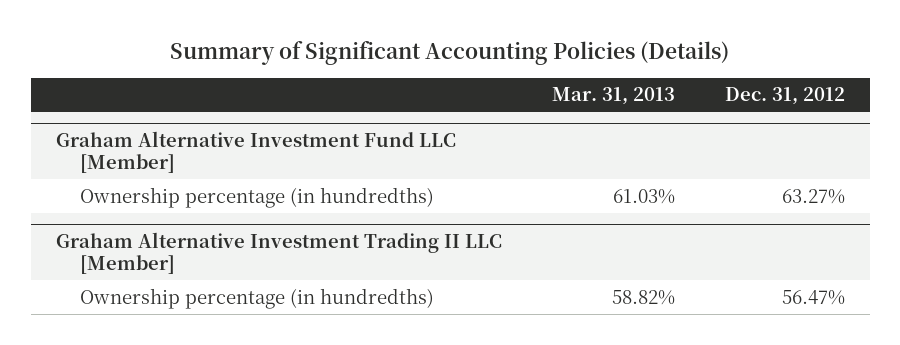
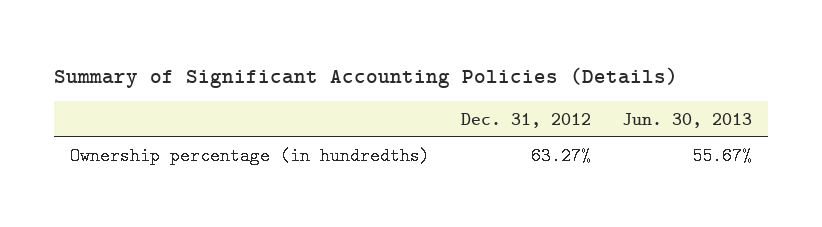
- | Mar. 31, 2013 | Dec. 31, 2012
+ | Dec. 31, 2012 | Jun. 30, 2013
- Graham Alternative Investment Fund LLC [Member]
- Graham Alternative Investment Trading II LLC [Member]
- Ownership percentage (in hundredths) | 58.82% | 56.47%

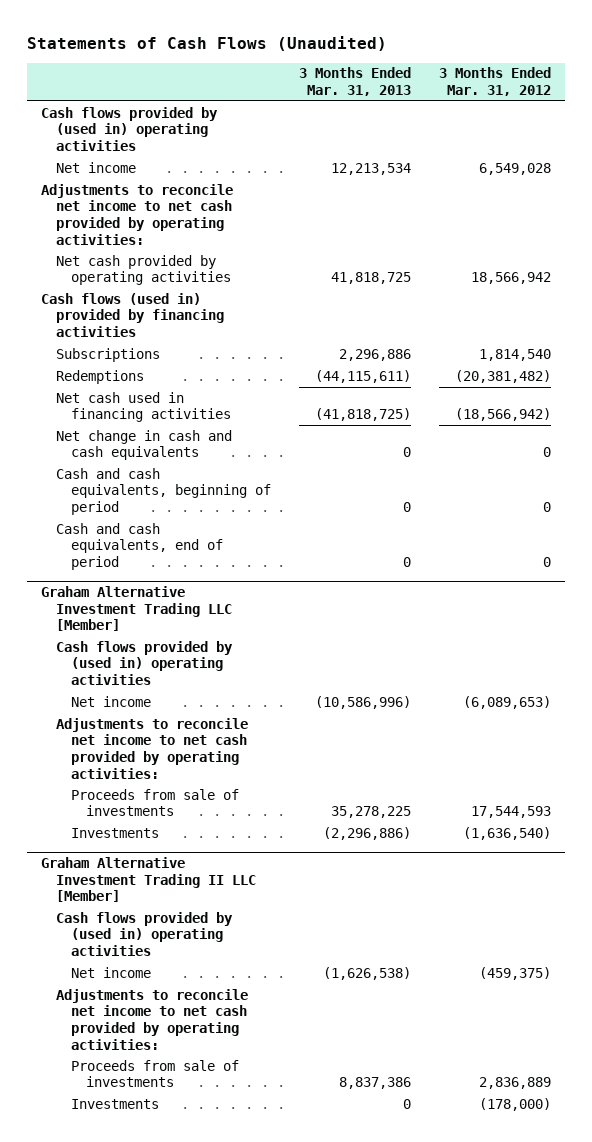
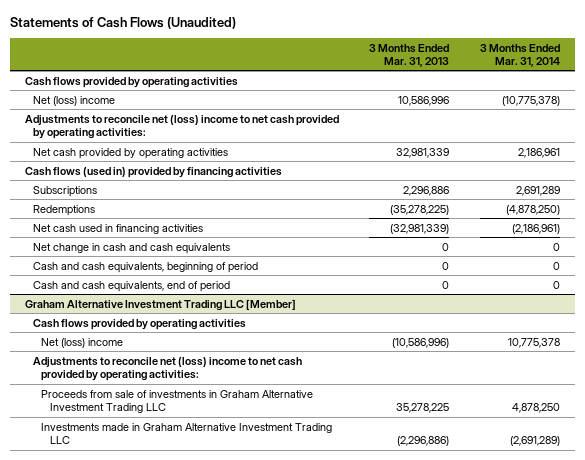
- | 3 Months Ended Mar. 31, 2013 | 3 Months Ended Mar. 31, 2012
+ | 3 Months Ended Mar. 31, 2013 | 3 Months Ended Mar. 31, 2014
- Cash flows provided by (used in) operating activities
- Net income | 12,213,534 | 6,549,028
- Adjustments to reconcile net income to net cash provided by operating activities:
- Net cash provided by operating activities | 41,818,725 | 18,566,942
+ Cash flows provided by operating activities
+ Net (loss) income | 10,586,996 | (10,775,378)
+ Adjustments to reconcile net (loss) income to net cash provided by operating activities:
+ Net cash provided by operating activities | 32,981,339 | 2,186,961
- Redemptions | (44,115,611) | (20,381,482)
- Net cash used in financing activities | (41,818,725) | (18,566,942)
+ Redemptions | (35,278,225) | (4,878,250)
+ Net cash used in financing activities | (32,981,339) | (2,186,961)
@ Graham Alternative Investment Trading LLC [Member]
- Cash flows provided by (used in) operating activities
- Net income | (10,586,996) | (6,089,653)
- Adjustments to reconcile net income to net cash provided by operating activities:
- Proceeds from sale of investments | 35,278,225 | 17,544,593
- Investments | (2,296,886) | (1,636,540)
- Graham Alternative Investment Trading II LLC [Member]
- Cash flows provided by (used in) operating activities
- Net income | (1,626,538) | (459,375)
- Adjustments to reconcile net income to net cash provided by operating activities:
- Proceeds from sale of investments | 8,837,386 | 2,836,889
- Investments | 0 | (178,000)
@ Graham Alternative Investment Trading LLC [Member]
+ Cash flows provided by operating activities
+ Net (loss) income | (10,586,996) | 10,775,378
+ Adjustments to reconcile net (loss) income to net cash provided by operating activities:
+ Proceeds from sale of investments in Graham Alternative Investment Trading LLC | 35,278,225 | 4,878,250
+ Investments made in Graham Alternative Investment Trading LLC | (2,296,886) | (2,691,289)

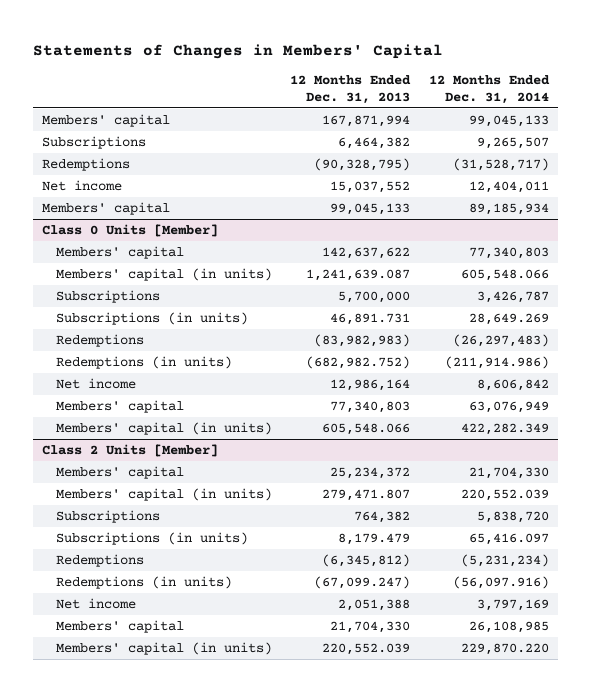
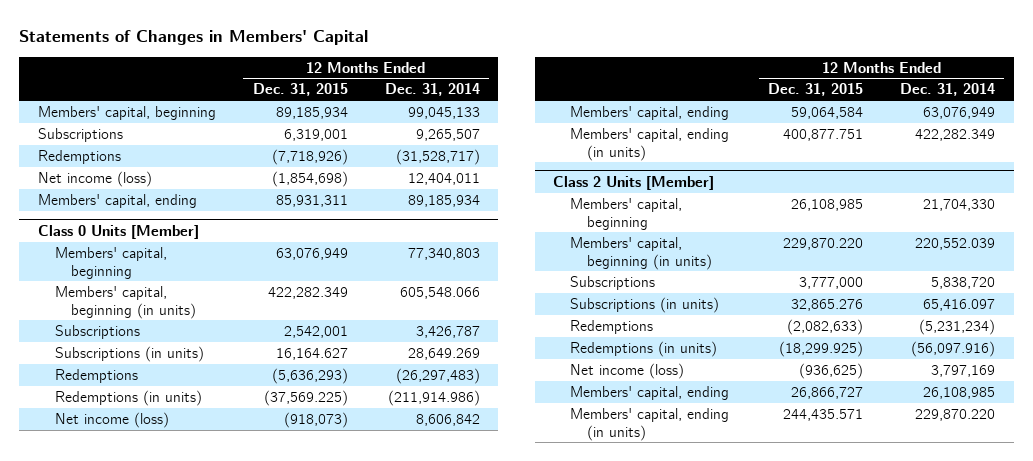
- | 12 Months Ended Dec. 31, 2013 | 12 Months Ended Dec. 31, 2014
+ | 12 Months Ended Dec. 31, 2015 | 12 Months Ended Dec. 31, 2014
- Members' capital | 167,871,994 | 99,045,133
+ Members' capital, beginning | 89,185,934 | 99,045,133
- Net income | 15,037,552 | 12,404,011
- Members' capital | 99,045,133 | 89,185,934
+ Net income (loss) | (1,854,698) | 12,404,011
+ Members' capital, ending | 85,931,311 | 89,185,934
@ Class 0 Units [Member]
- Members' capital | 142,637,622 | 77,340,803
- Members' capital (in units) | 1,241,639.087 | 605,548.066
+ Members' capital, beginning | 63,076,949 | 77,340,803
+ Members' capital, beginning (in units) | 422,282.349 | 605,548.066
- Net income | 12,986,164 | 8,606,842
- Members' capital | 77,340,803 | 63,076,949
- Members' capital (in units) | 605,548.066 | 422,282.349
+ Net income (loss) | (918,073) | 8,606,842
+ Members' capital, ending | 59,064,584 | 63,076,949
+ Members' capital, ending (in units) | 400,877.751 | 422,282.349
@ Class 2 Units [Member]
- Members' capital | 25,234,372 | 21,704,330
- Members' capital (in units) | 279,471.807 | 220,552.039
+ Members' capital, beginning | 26,108,985 | 21,704,330
+ Members' capital, beginning (in units) | 229,870.220 | 220,552.039
- Net income | 2,051,388 | 3,797,169
- Members' capital | 21,704,330 | 26,108,985
- Members' capital (in units) | 220,552.039 | 229,870.220
+ Net income (loss) | (936,625) | 3,797,169
+ Members' capital, ending | 26,866,727 | 26,108,985
+ Members' capital, ending (in units) | 244,435.571 | 229,870.220

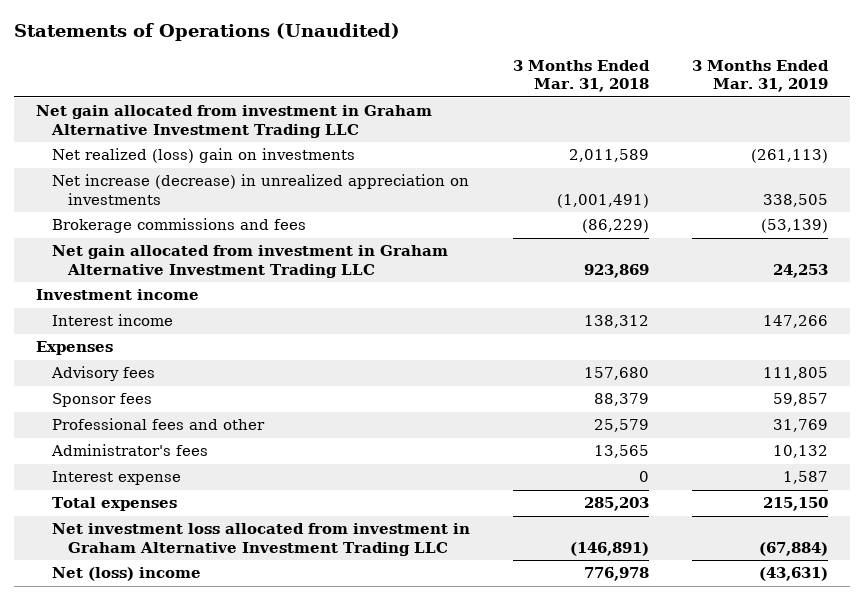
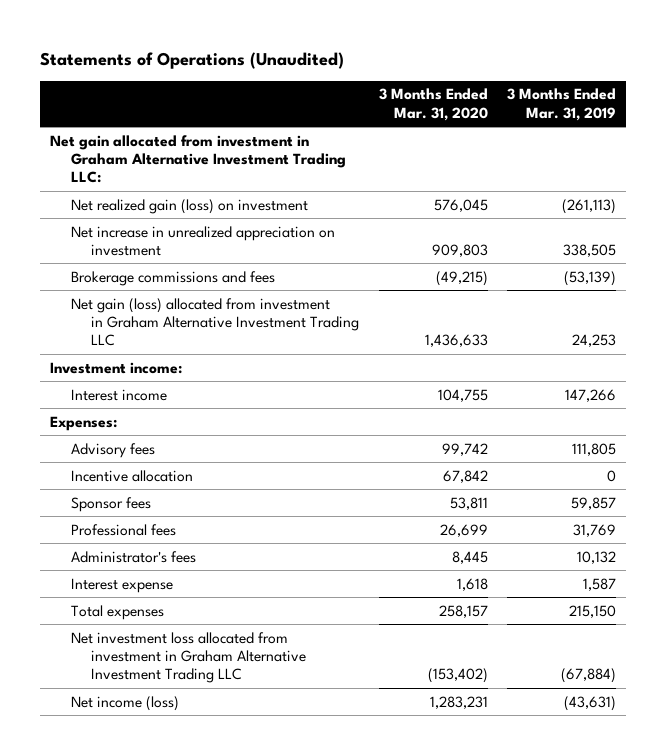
- | 3 Months Ended Mar. 31, 2018 | 3 Months Ended Mar. 31, 2019
+ | 3 Months Ended Mar. 31, 2020 | 3 Months Ended Mar. 31, 2019
- Net gain allocated from investment in Graham Alternative Investment Trading LLC
- Net realized (loss) gain on investments | 2,011,589 | (261,113)
- Net increase (decrease) in unrealized appreciation on investments | (1,001,491) | 338,505
+ Net gain allocated from investment in Graham Alternative Investment Trading LLC:
+ Net realized gain (loss) on investment | 576,045 | (261,113)
+ Net increase in unrealized appreciation on investment | 909,803 | 338,505
- Net gain allocated from investment in Graham Alternative Investment Trading LLC | 923,869 | 24,253
- Investment income
+ Net gain (loss) allocated from investment in Graham Alternative Investment Trading LLC | 1,436,633 | 24,253
+ Investment income:
- Expenses
+ Expenses:
+ Incentive allocation | 67,842 | 0
- Professional fees and other | 25,579 | 31,769
+ Professional fees | 26,699 | 31,769
- Net (loss) income | 776,978 | (43,631)
+ Net income (loss) | 1,283,231 | (43,631)

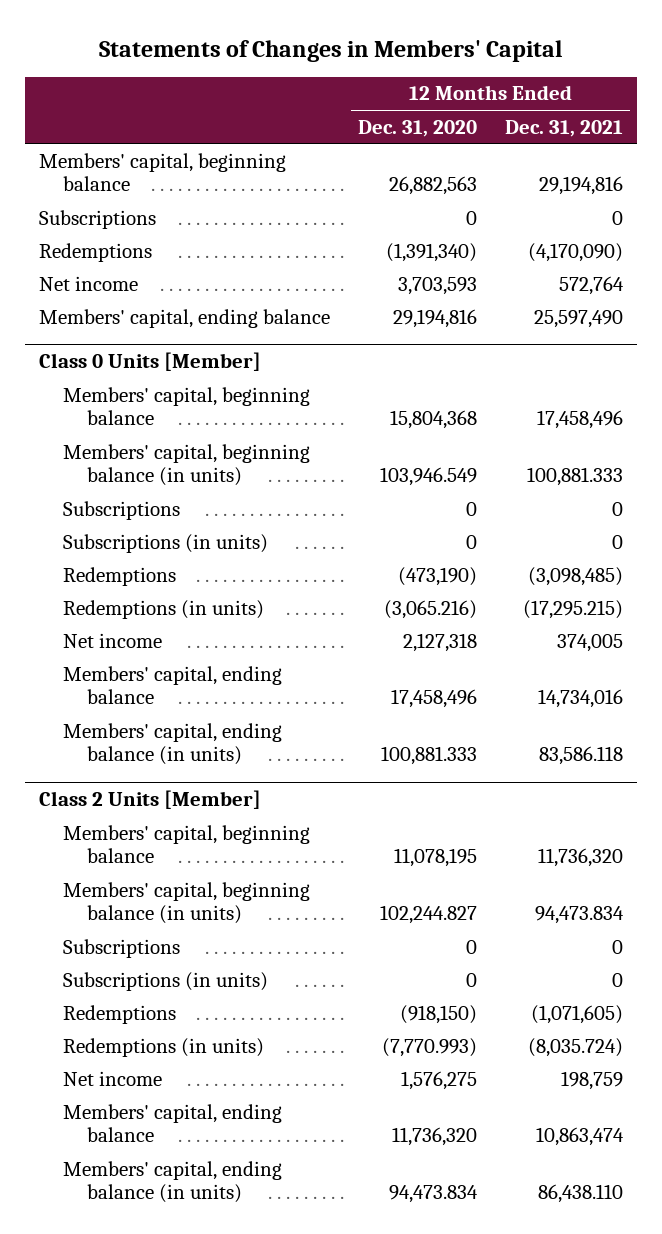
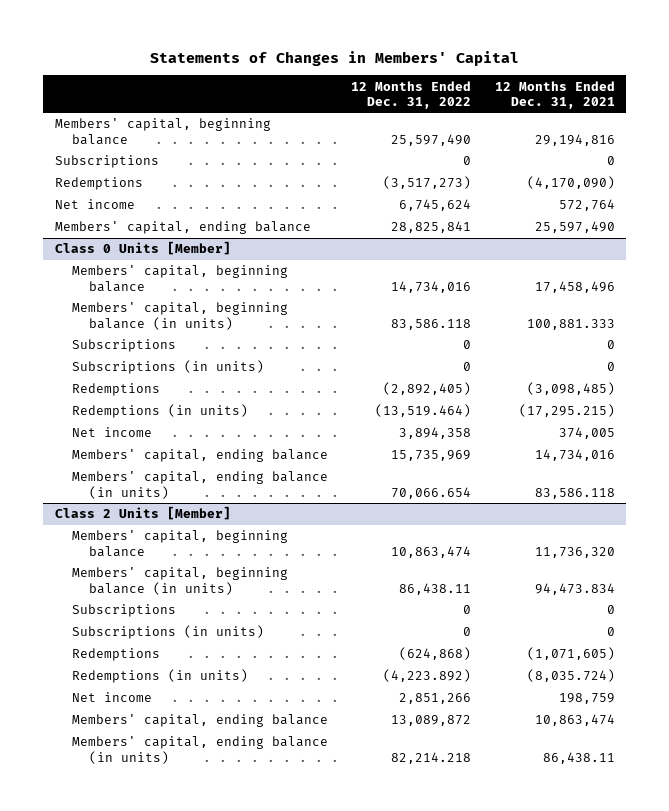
- | 12 Months Ended Dec. 31, 2020 | 12 Months Ended Dec. 31, 2021
+ | 12 Months Ended Dec. 31, 2022 | 12 Months Ended Dec. 31, 2021
@ Class 2 Units [Member]
- Members' capital, ending balance (in units) | 94,473.834 | 86,438.110
+ Members' capital, ending balance (in units) | 82,214.218 | 86,438.11

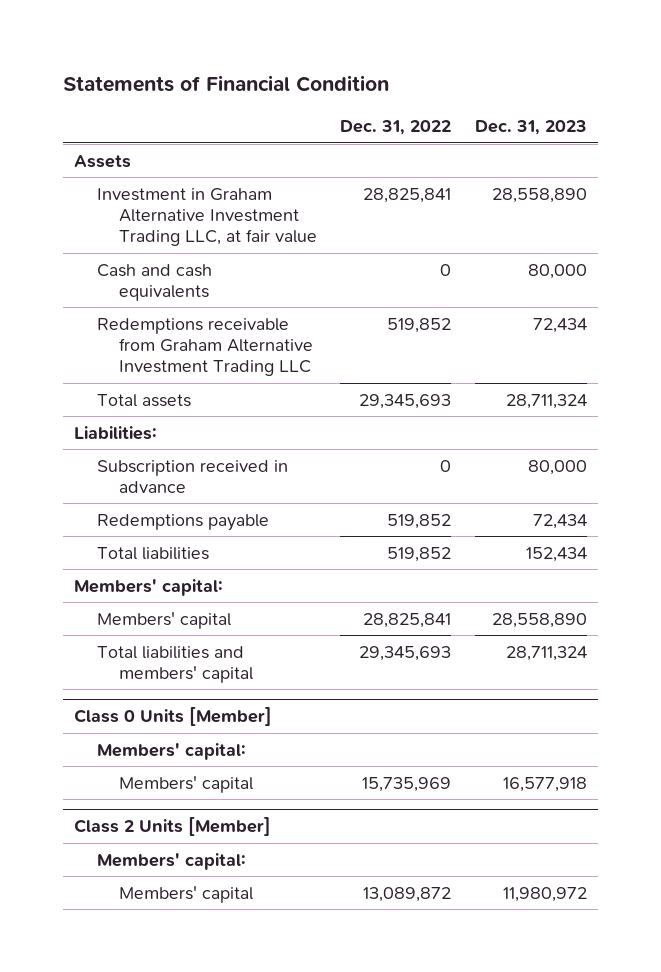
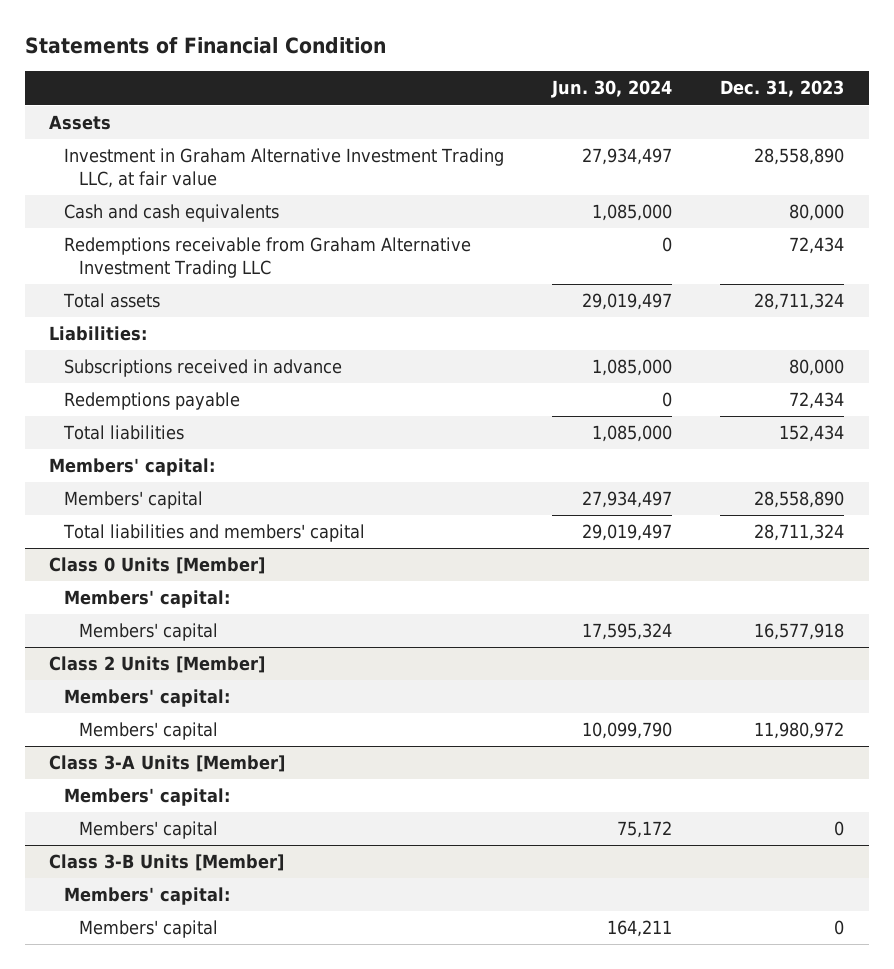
- | Dec. 31, 2022 | Dec. 31, 2023
+ | Jun. 30, 2024 | Dec. 31, 2023
- Subscription received in advance | 0 | 80,000
+ Subscriptions received in advance | 1,085,000 | 80,000
+ Class 3-A Units [Member]
+ Members' capital:
+ Members' capital | 75,172 | 0
+ Class 3-B Units [Member]
+ Members' capital:
+ Members' capital | 164,211 | 0

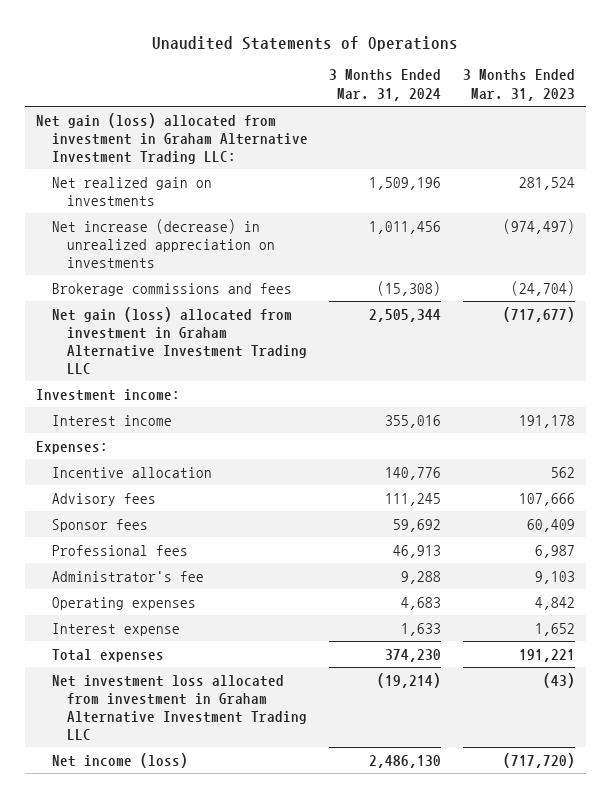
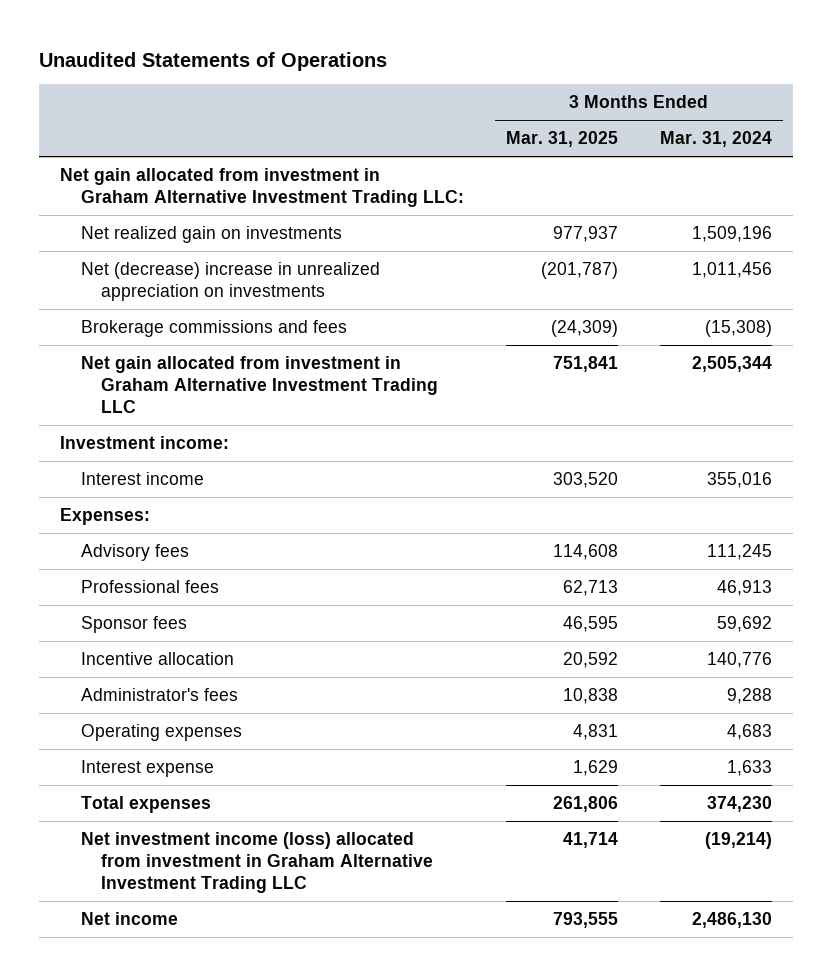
- | 3 Months Ended Mar. 31, 2024 | 3 Months Ended Mar. 31, 2023
+ | 3 Months Ended Mar. 31, 2025 | 3 Months Ended Mar. 31, 2024
- Net gain (loss) allocated from investment in Graham Alternative Investment Trading LLC:
+ Net gain allocated from investment in Graham Alternative Investment Trading LLC:
- Net increase (decrease) in unrealized appreciation on investments | 1,011,456 | (974,497)
+ Net (decrease) increase in unrealized appreciation on investments | (201,787) | 1,011,456
- Net gain (loss) allocated from investment in Graham Alternative Investment Trading LLC | 2,505,344 | (717,677)
+ Net gain allocated from investment in Graham Alternative Investment Trading LLC | 751,841 | 2,505,344
- Administrator's fee | 9,288 | 9,103
moved down: Sponsor fees | 46,595 | 59,692
moved down: Incentive allocation | 20,592 | 140,776
+ Administrator's fees | 10,838 | 9,288
- Net investment loss allocated from investment in Graham Alternative Investment Trading LLC | (19,214) | (43)
- Net income (loss) | 2,486,130 | (717,720)
+ Net investment income (loss) allocated from investment in Graham Alternative Investment Trading LLC | 41,714 | (19,214)
+ Net income | 793,555 | 2,486,130

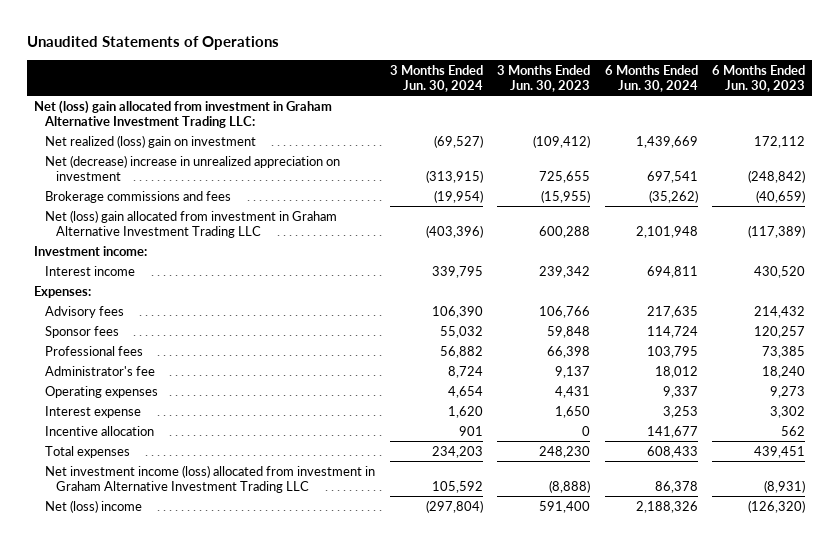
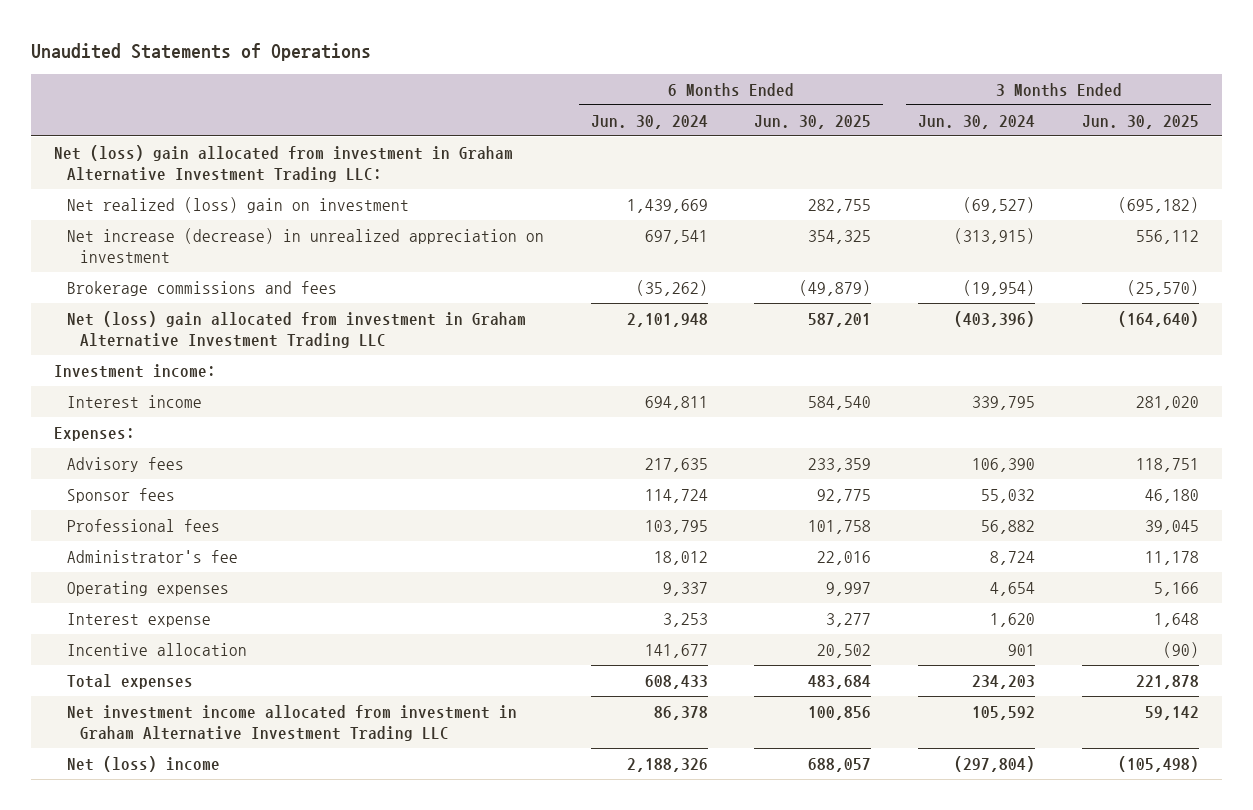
- | 3 Months Ended Jun. 30, 2024 | 3 Months Ended Jun. 30, 2023 | 6 Months Ended Jun. 30, 2024 | 6 Months Ended Jun. 30, 2023
+ | 6 Months Ended Jun. 30, 2024 | 6 Months Ended Jun. 30, 2025 | 3 Months Ended Jun. 30, 2024 | 3 Months Ended Jun. 30, 2025
- Net (decrease) increase in unrealized appreciation on investment | (313,915) | 725,655 | 697,541 | (248,842)
+ Net increase (decrease) in unrealized appreciation on investment | 697,541 | 354,325 | (313,915) | 556,112
- Net investment income (loss) allocated from investment in Graham Alternative Investment Trading LLC | 105,592 | (8,888) | 86,378 | (8,931)
+ Net investment income allocated from investment in Graham Alternative Investment Trading LLC | 86,378 | 100,856 | 105,592 | 59,142

